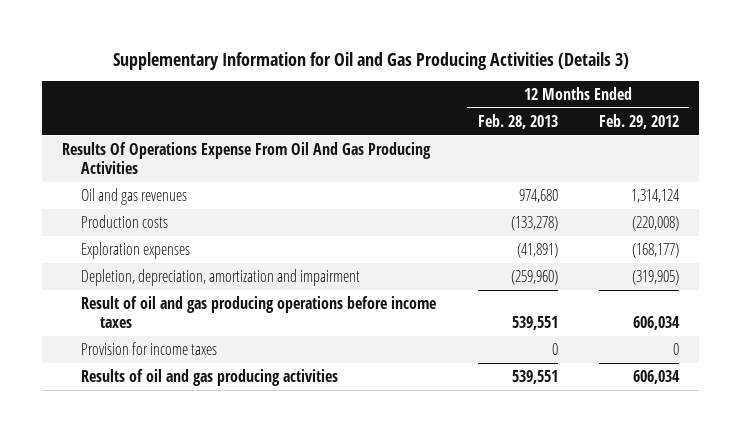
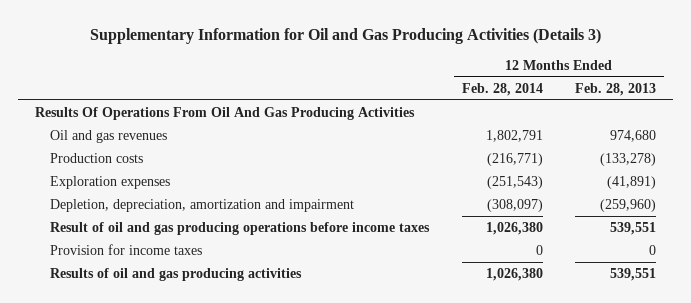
- | 12 Months Ended Feb. 28, 2013 | 12 Months Ended Feb. 29, 2012
+ | 12 Months Ended Feb. 28, 2014 | 12 Months Ended Feb. 28, 2013
- Results Of Operations Expense From Oil And Gas Producing Activities
+ Results Of Operations From Oil And Gas Producing Activities

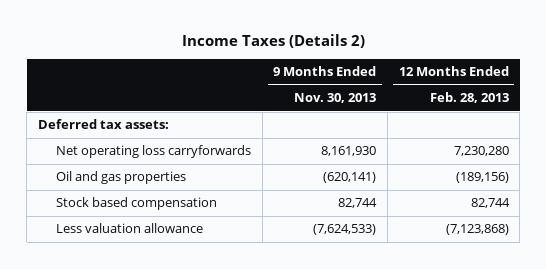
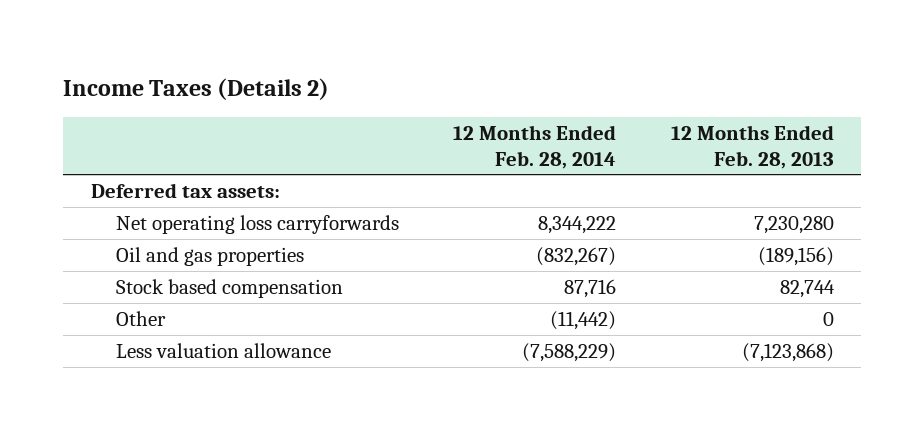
- | 9 Months Ended Nov. 30, 2013 | 12 Months Ended Feb. 28, 2013
+ | 12 Months Ended Feb. 28, 2014 | 12 Months Ended Feb. 28, 2013
+ Other | (11,442) | 0

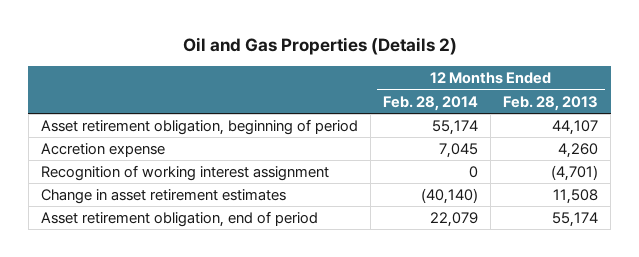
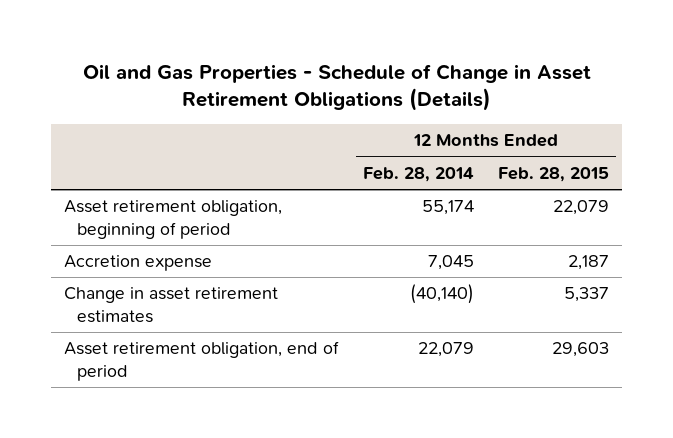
- Oil and Gas Properties (Details 2)
+ Oil and Gas Properties - Schedule of Change in Asset Retirement Obligations (Details)
- | 12 Months Ended Feb. 28, 2014 | 12 Months Ended Feb. 28, 2013
+ | 12 Months Ended Feb. 28, 2014 | 12 Months Ended Feb. 28, 2015
- Recognition of working interest assignment | 0 | (4,701)

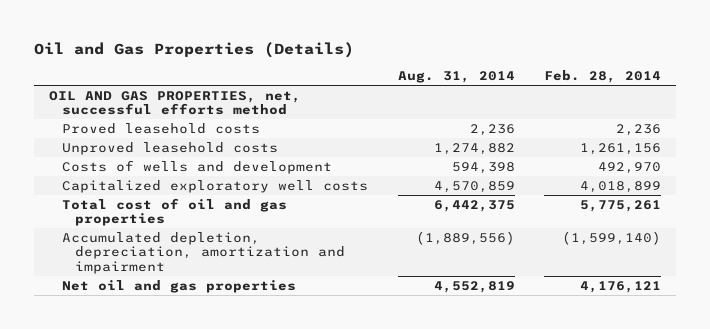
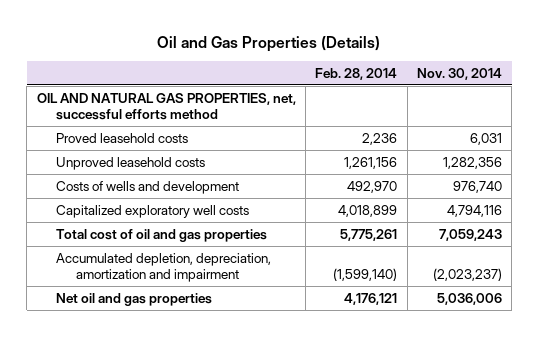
- | Aug. 31, 2014 | Feb. 28, 2014
+ | Feb. 28, 2014 | Nov. 30, 2014
- OIL AND GAS PROPERTIES, net, successful efforts method
+ OIL AND NATURAL GAS PROPERTIES, net, successful efforts method

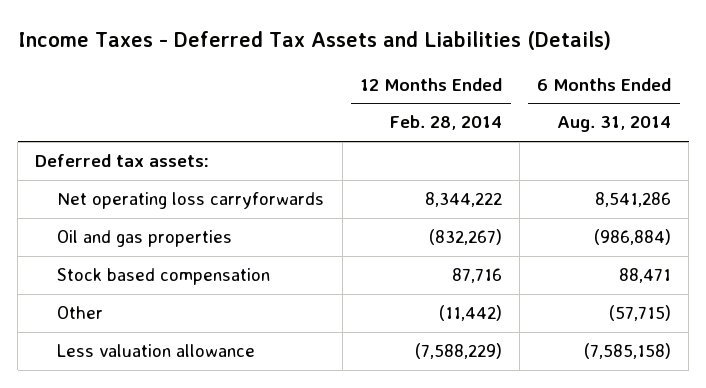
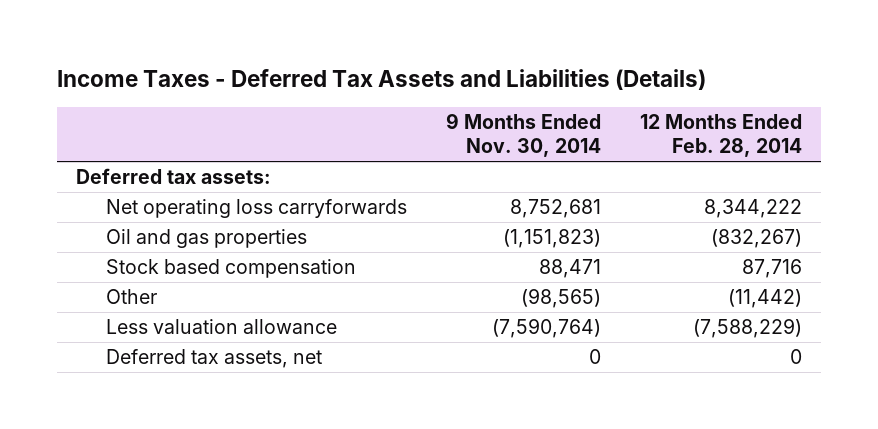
- | 12 Months Ended Feb. 28, 2014 | 6 Months Ended Aug. 31, 2014
+ | 9 Months Ended Nov. 30, 2014 | 12 Months Ended Feb. 28, 2014
+ Deferred tax assets, net | 0 | 0

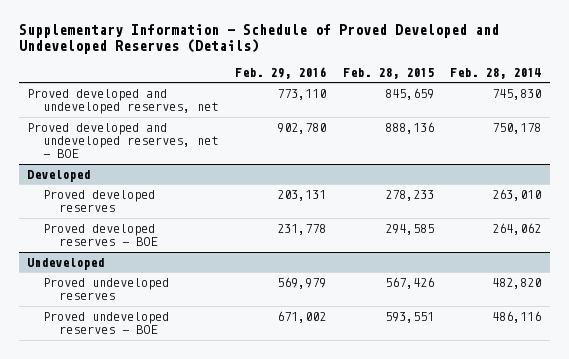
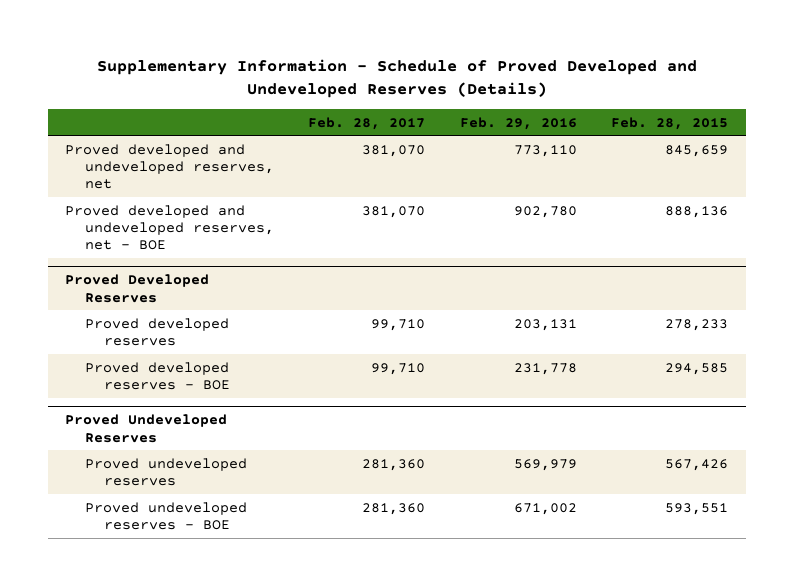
- | Feb. 29, 2016 | Feb. 28, 2015 | Feb. 28, 2014
+ | Feb. 28, 2017 | Feb. 29, 2016 | Feb. 28, 2015
- Developed
+ Proved Developed Reserves
- Undeveloped
+ Proved Undeveloped Reserves

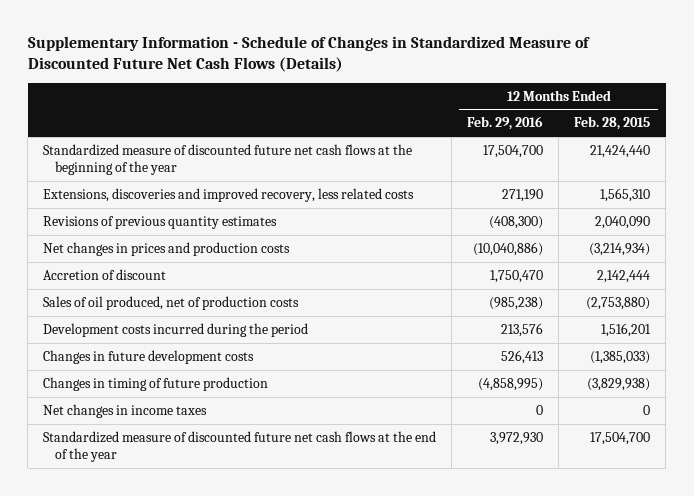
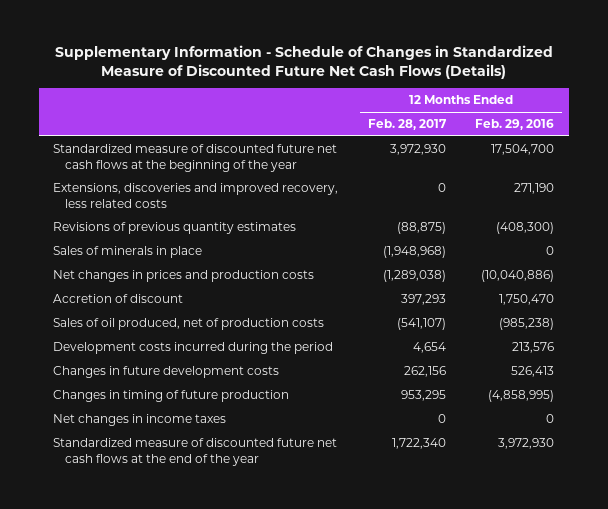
- | 12 Months Ended Feb. 29, 2016 | 12 Months Ended Feb. 28, 2015
+ | 12 Months Ended Feb. 28, 2017 | 12 Months Ended Feb. 29, 2016
+ Sales of minerals in place | (1,948,968) | 0

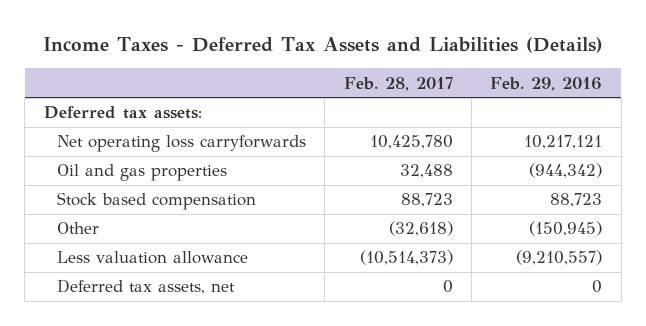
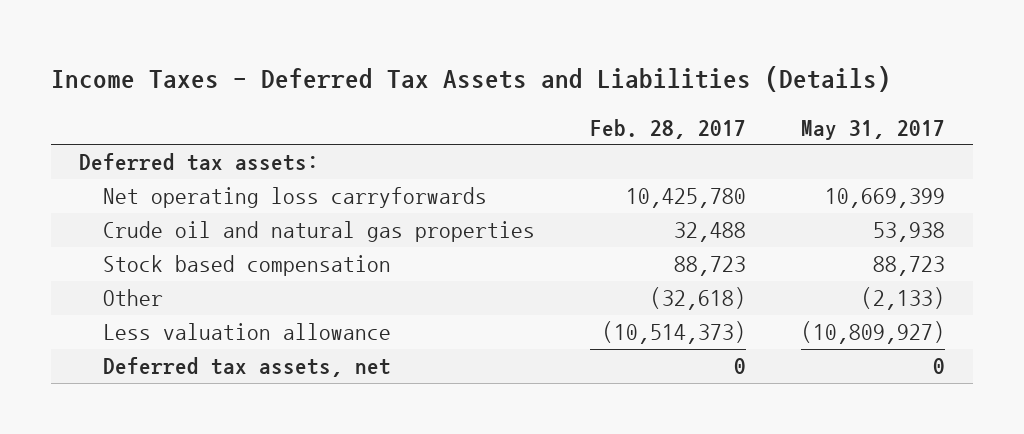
- | Feb. 28, 2017 | Feb. 29, 2016
+ | Feb. 28, 2017 | May 31, 2017
- Oil and gas properties | 32,488 | (944,342)
+ Crude oil and natural gas properties | 32,488 | 53,938

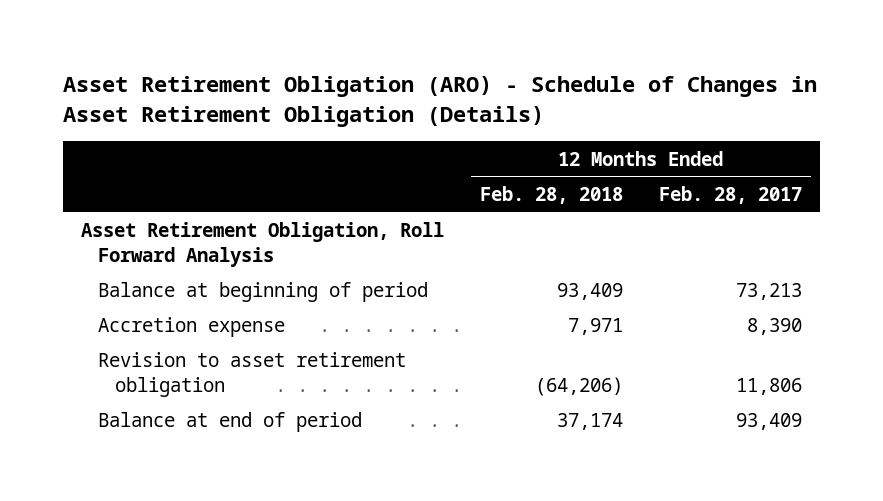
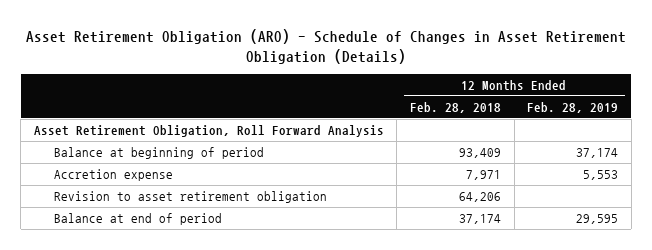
- | 12 Months Ended Feb. 28, 2018 | 12 Months Ended Feb. 28, 2017
+ | 12 Months Ended Feb. 28, 2018 | 12 Months Ended Feb. 28, 2019
- Revision to asset retirement obligation | (64,206) | 11,806
+ Revision to asset retirement obligation | 64,206 |

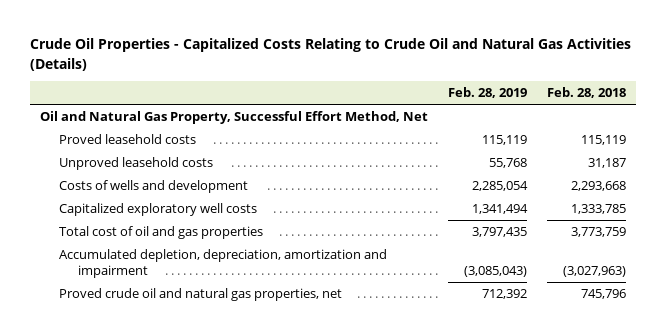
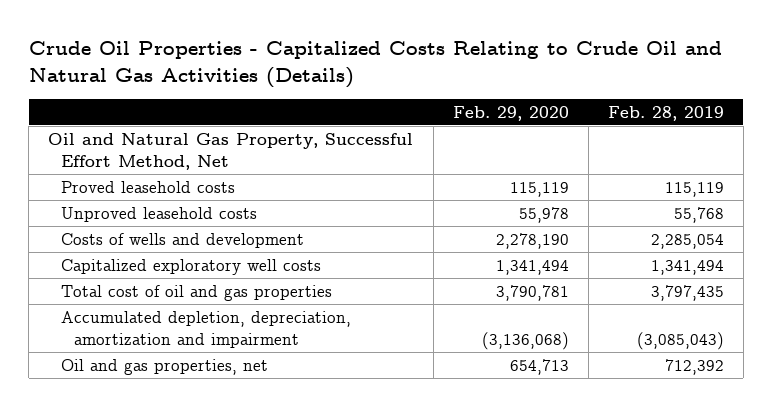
- | Feb. 28, 2019 | Feb. 28, 2018
+ | Feb. 29, 2020 | Feb. 28, 2019
- Proved crude oil and natural gas properties, net | 712,392 | 745,796
+ Oil and gas properties, net | 654,713 | 712,392

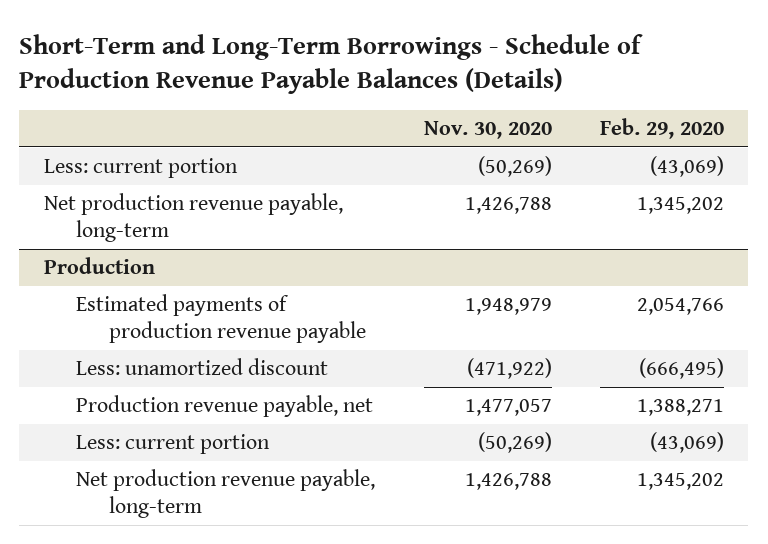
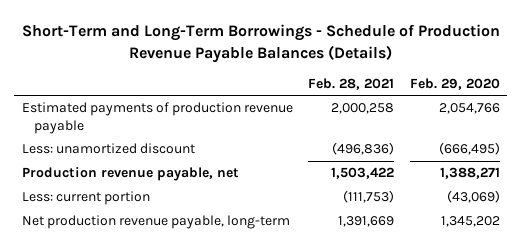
- | Nov. 30, 2020 | Feb. 29, 2020
+ | Feb. 28, 2021 | Feb. 29, 2020
- Less: current portion | (50,269) | (43,069)
- Net production revenue payable, long-term | 1,426,788 | 1,345,202
- Production

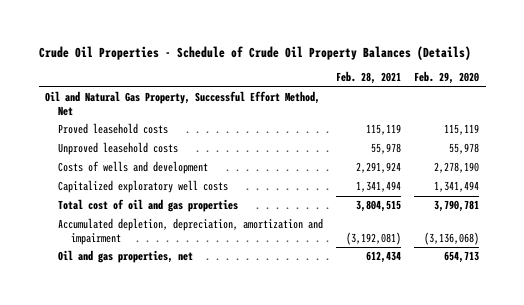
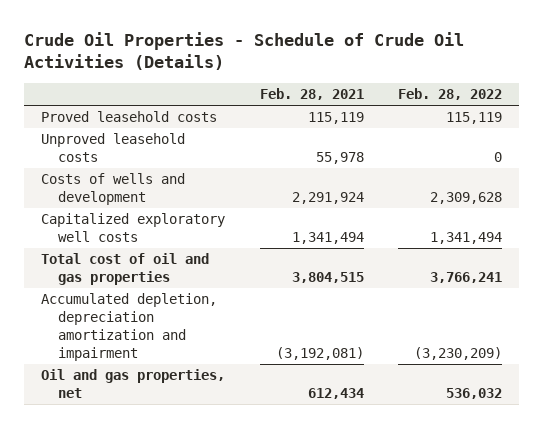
- Crude Oil Properties - Schedule of Crude Oil Property Balances (Details)
+ Crude Oil Properties - Schedule of Crude Oil Activities (Details)
- | Feb. 28, 2021 | Feb. 29, 2020
+ | Feb. 28, 2021 | Feb. 28, 2022
- Oil and Natural Gas Property, Successful Effort Method, Net
- Accumulated depletion, depreciation, amortization and impairment | (3,192,081) | (3,136,068)
+ Accumulated depletion, depreciation amortization and impairment | (3,192,081) | (3,230,209)

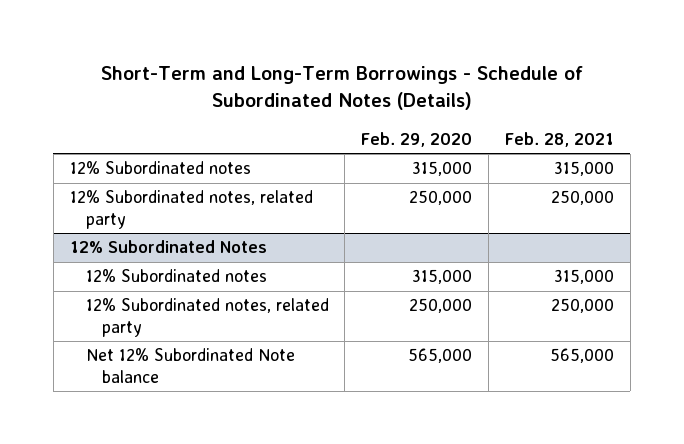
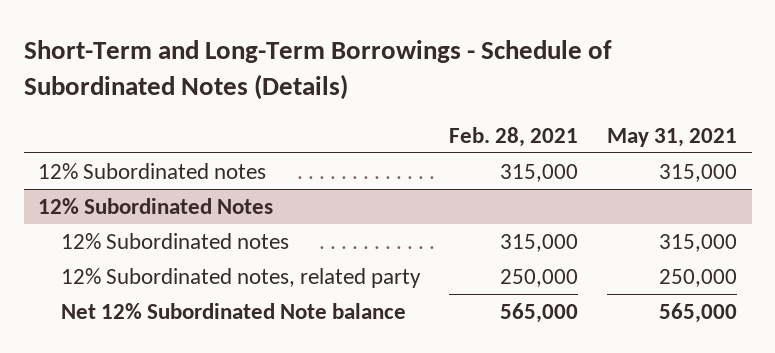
- | Feb. 29, 2020 | Feb. 28, 2021
+ | Feb. 28, 2021 | May 31, 2021
- 12% Subordinated notes, related party | 250,000 | 250,000

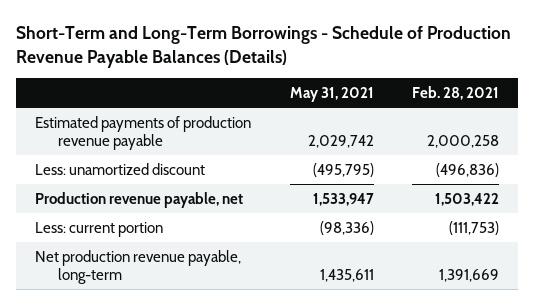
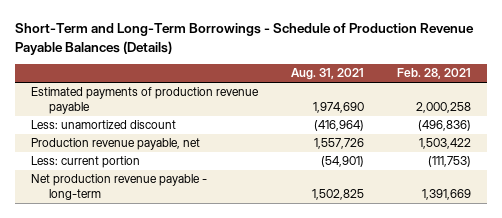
- | May 31, 2021 | Feb. 28, 2021
+ | Aug. 31, 2021 | Feb. 28, 2021
- Net production revenue payable, long-term | 1,435,611 | 1,391,669
+ Net production revenue payable - long-term | 1,502,825 | 1,391,669

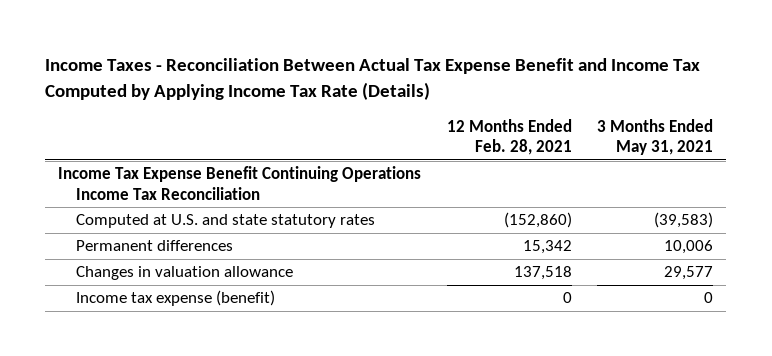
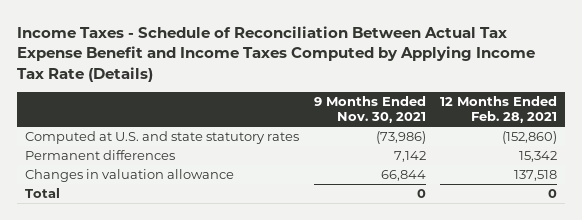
- Income Taxes - Reconciliation Between Actual Tax Expense Benefit and Income Tax Computed by Applying Income Tax Rate (Details)
+ Income Taxes - Schedule of Reconciliation Between Actual Tax Expense Benefit and Income Taxes Computed by Applying Income Tax Rate (Details)
- | 12 Months Ended Feb. 28, 2021 | 3 Months Ended May 31, 2021
+ | 9 Months Ended Nov. 30, 2021 | 12 Months Ended Feb. 28, 2021
- Income Tax Expense Benefit Continuing Operations Income Tax Reconciliation
- Income tax expense (benefit) | 0 | 0
+ Total | 0 | 0

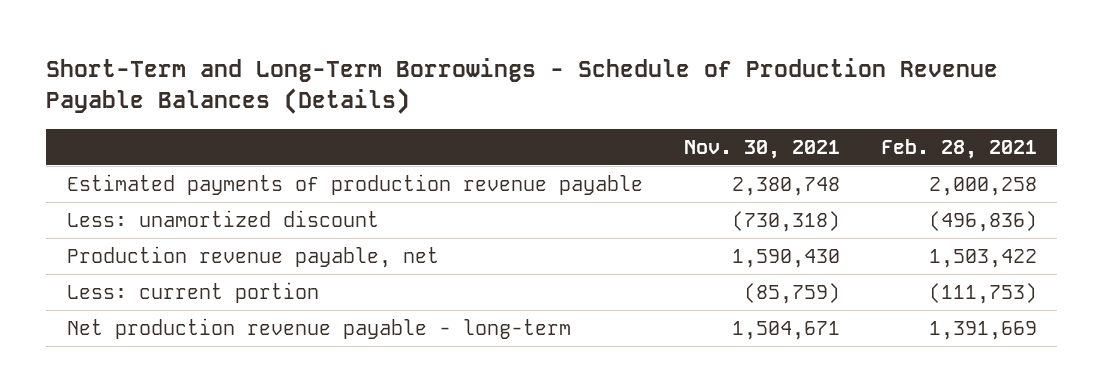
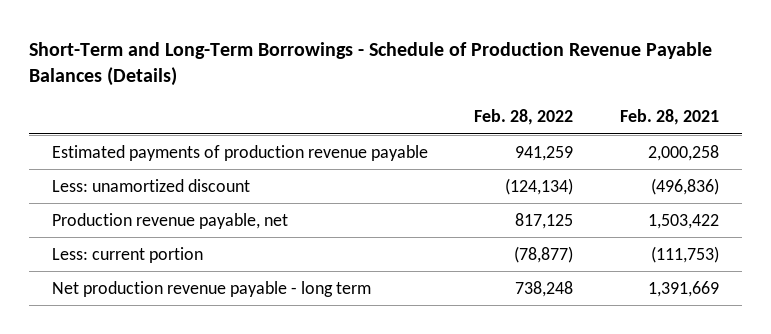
- | Nov. 30, 2021 | Feb. 28, 2021
+ | Feb. 28, 2022 | Feb. 28, 2021
- Net production revenue payable - long-term | 1,504,671 | 1,391,669
+ Net production revenue payable - long term | 738,248 | 1,391,669

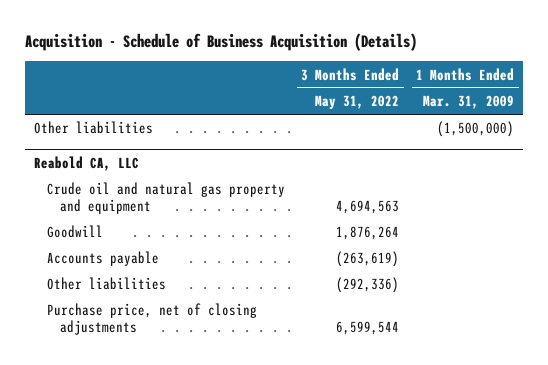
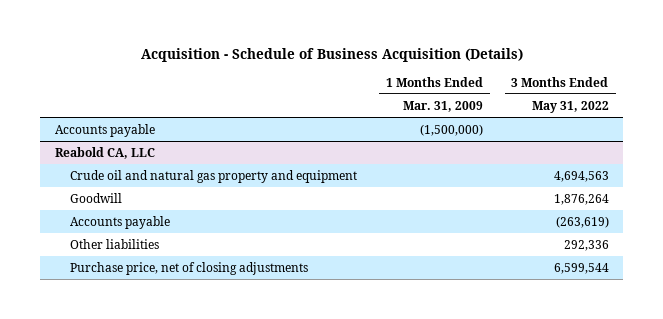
- | 3 Months Ended May 31, 2022 | 1 Months Ended Mar. 31, 2009
+ | 1 Months Ended Mar. 31, 2009 | 3 Months Ended May 31, 2022
- Other liabilities | | (1,500,000)
+ Accounts payable | (1,500,000) |
@ Reabold CA, LLC
- Other liabilities | (292,336) |
+ Other liabilities | | 292,336

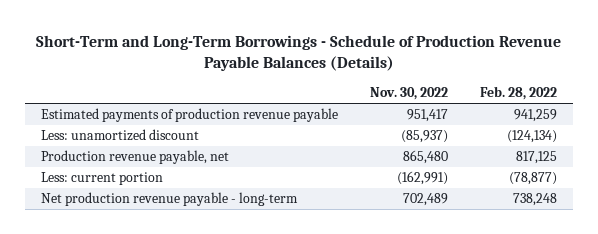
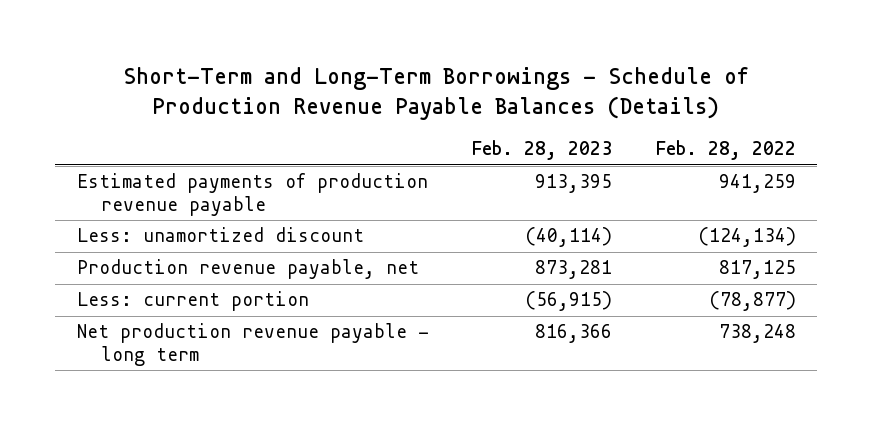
- | Nov. 30, 2022 | Feb. 28, 2022
+ | Feb. 28, 2023 | Feb. 28, 2022
- Net production revenue payable - long-term | 702,489 | 738,248
+ Net production revenue payable - long term | 816,366 | 738,248

